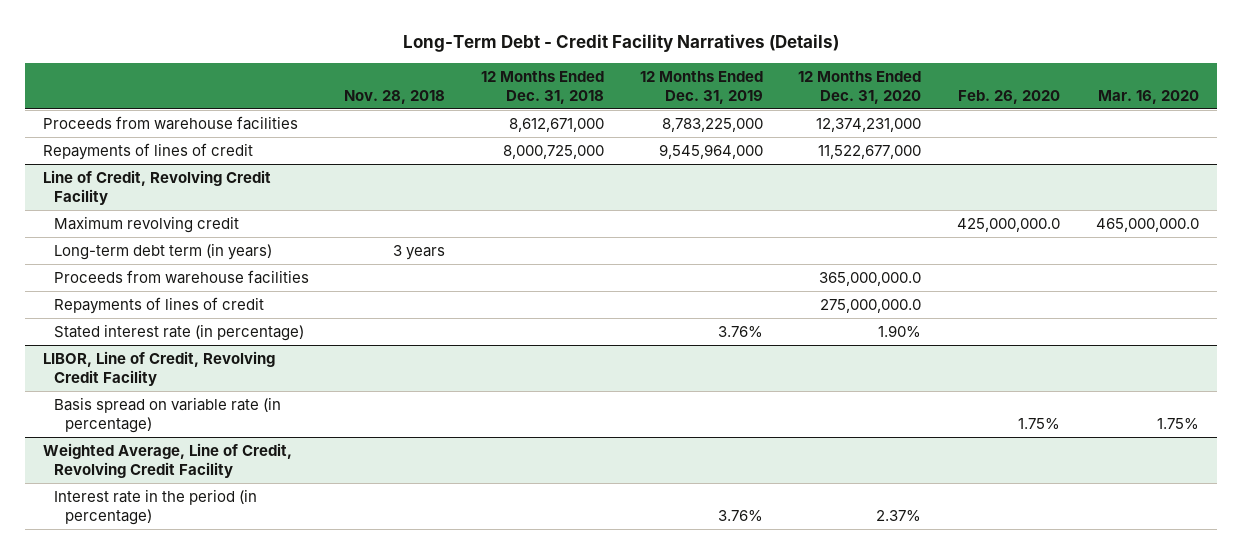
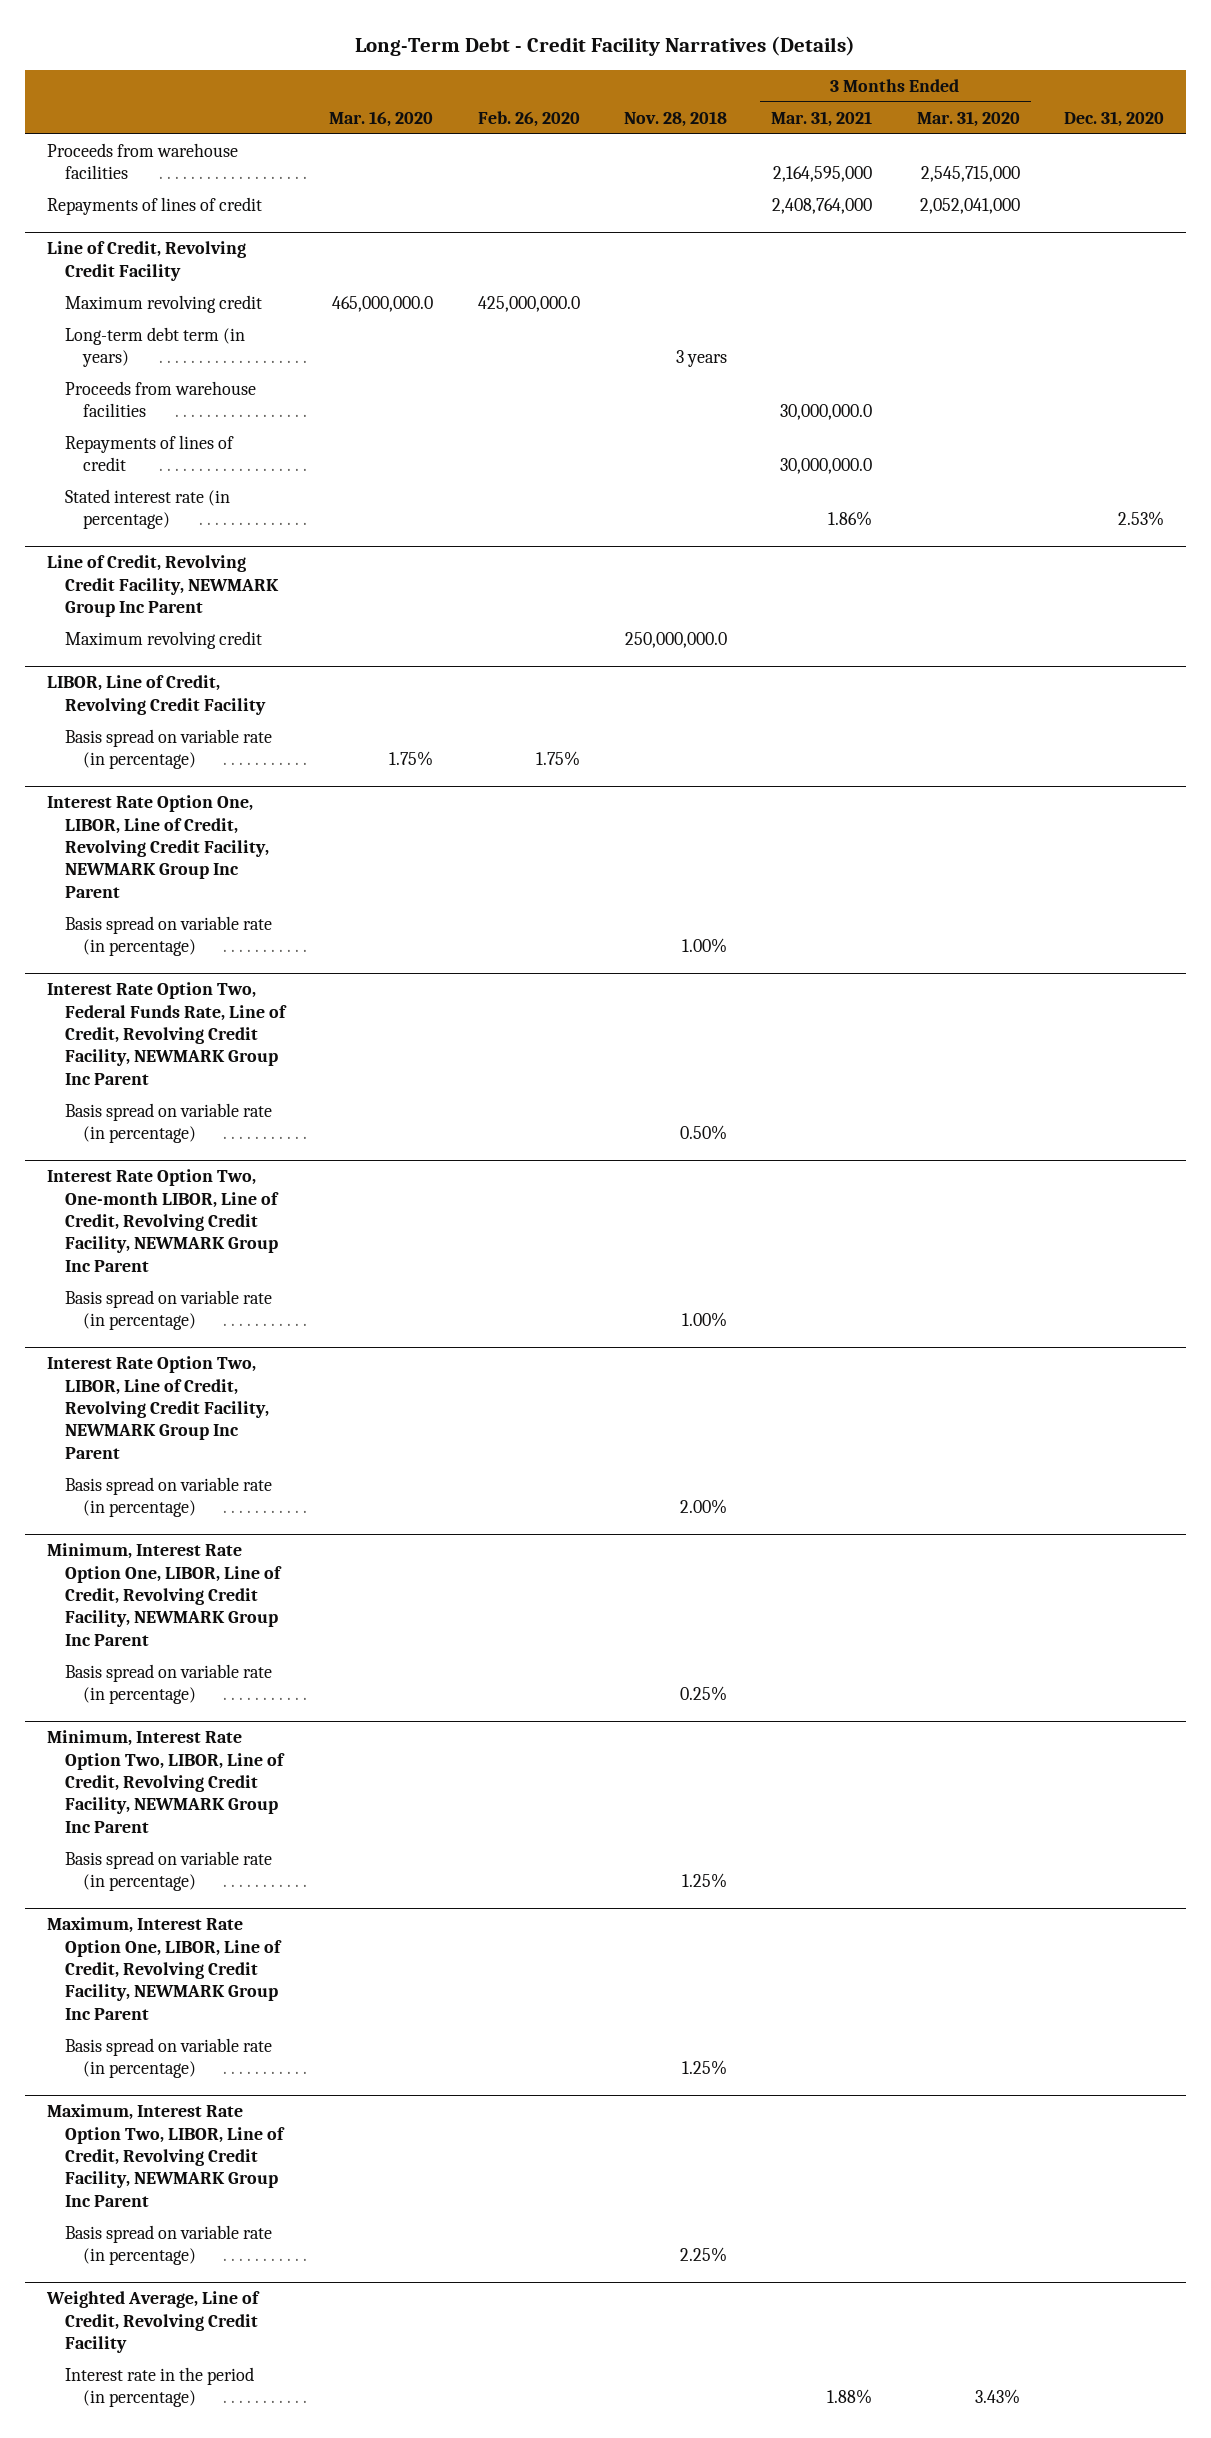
- | Nov. 28, 2018 | 12 Months Ended Dec. 31, 2018 | 12 Months Ended Dec. 31, 2019 | 12 Months Ended Dec. 31, 2020 | Feb. 26, 2020 | Mar. 16, 2020
+ | Mar. 16, 2020 | Feb. 26, 2020 | Nov. 28, 2018 | 3 Months Ended Mar. 31, 2021 | 3 Months Ended Mar. 31, 2020 | Dec. 31, 2020
+ Line of Credit, Revolving Credit Facility, NEWMARK Group Inc Parent
+ Maximum revolving credit | | | 250,000,000.0 | | |
+ Interest Rate Option One, LIBOR, Line of Credit, Revolving Credit Facility, NEWMARK Group Inc Parent
+ Basis spread on variable rate (in percentage) | | | 1.00% | | |
+ Interest Rate Option Two, Federal Funds Rate, Line of Credit, Revolving Credit Facility, NEWMARK Group Inc Parent
+ Basis spread on variable rate (in percentage) | | | 0.50% | | |
+ Interest Rate Option Two, One-month LIBOR, Line of Credit, Revolving Credit Facility, NEWMARK Group Inc Parent
+ Basis spread on variable rate (in percentage) | | | 1.00% | | |
+ Interest Rate Option Two, LIBOR, Line of Credit, Revolving Credit Facility, NEWMARK Group Inc Parent
+ Basis spread on variable rate (in percentage) | | | 2.00% | | |
+ Minimum, Interest Rate Option One, LIBOR, Line of Credit, Revolving Credit Facility, NEWMARK Group Inc Parent
+ Basis spread on variable rate (in percentage) | | | 0.25% | | |
+ Minimum, Interest Rate Option Two, LIBOR, Line of Credit, Revolving Credit Facility, NEWMARK Group Inc Parent
+ Basis spread on variable rate (in percentage) | | | 1.25% | | |
+ Maximum, Interest Rate Option One, LIBOR, Line of Credit, Revolving Credit Facility, NEWMARK Group Inc Parent
+ Basis spread on variable rate (in percentage) | | | 1.25% | | |
+ Maximum, Interest Rate Option Two, LIBOR, Line of Credit, Revolving Credit Facility, NEWMARK Group Inc Parent
+ Basis spread on variable rate (in percentage) | | | 2.25% | | |

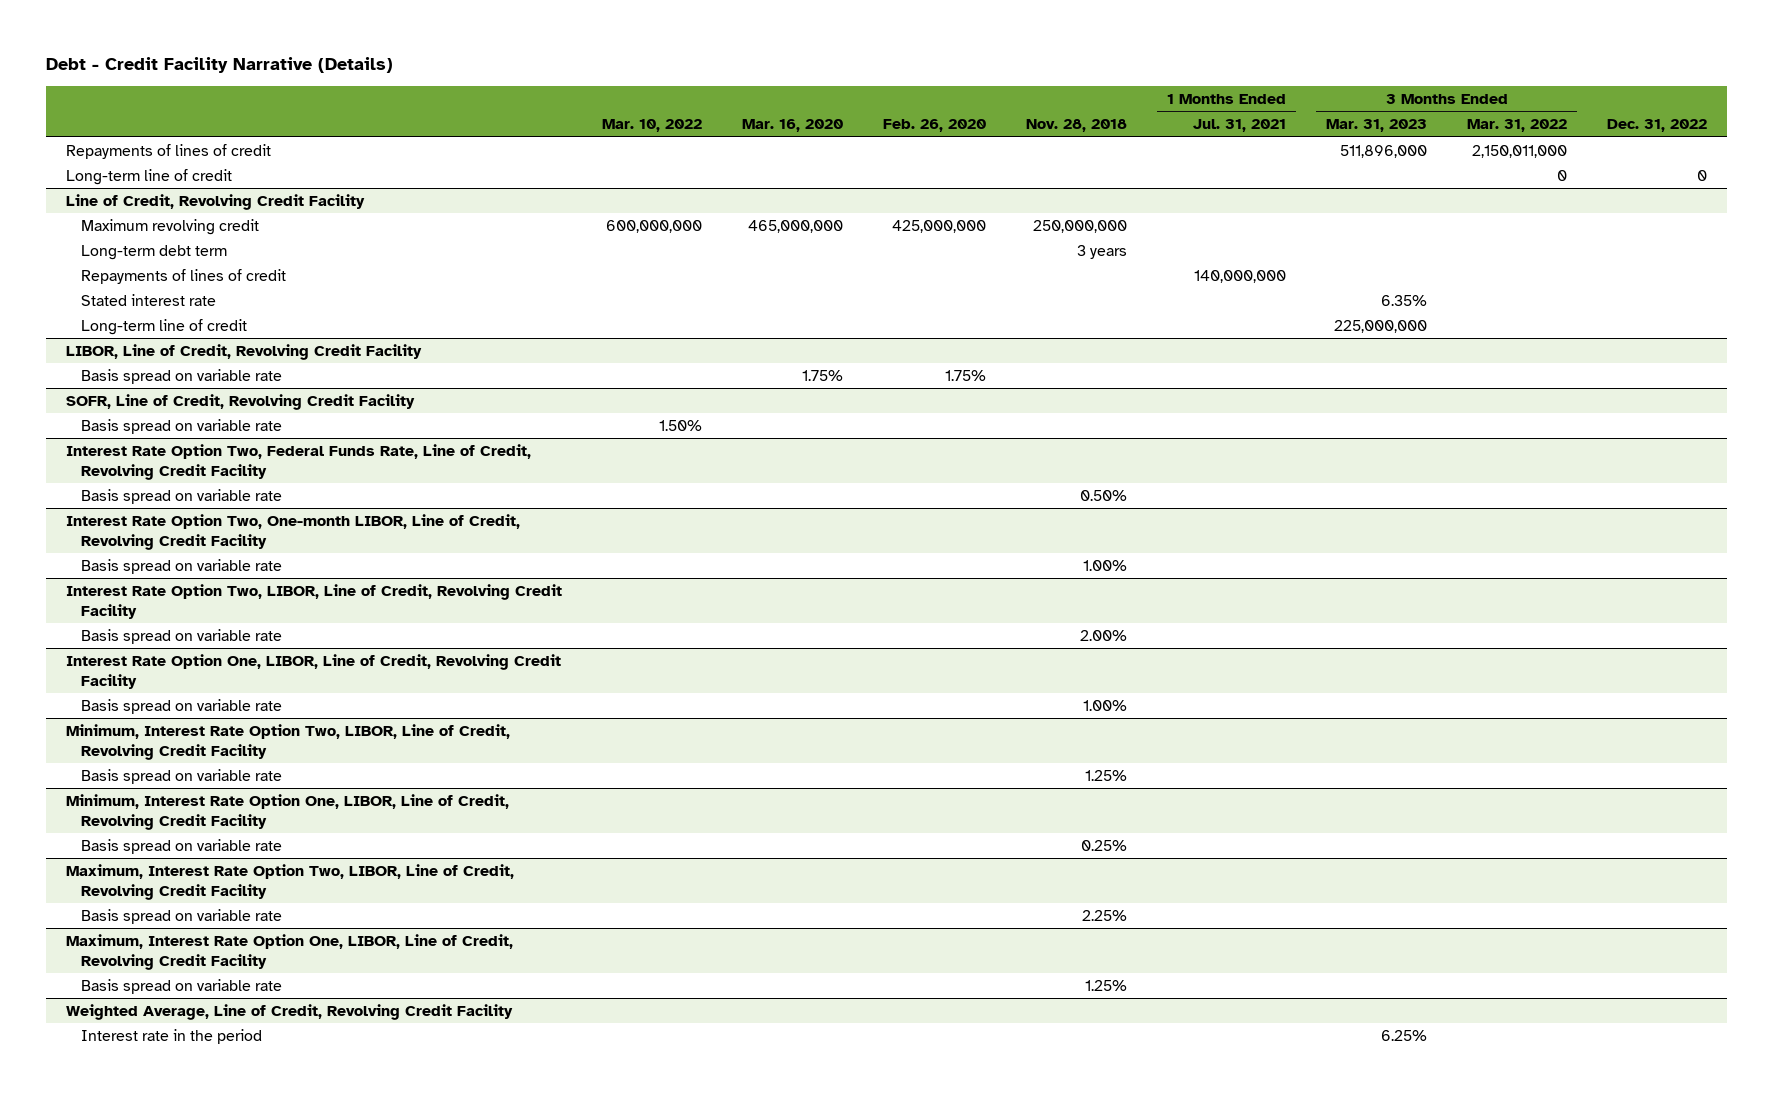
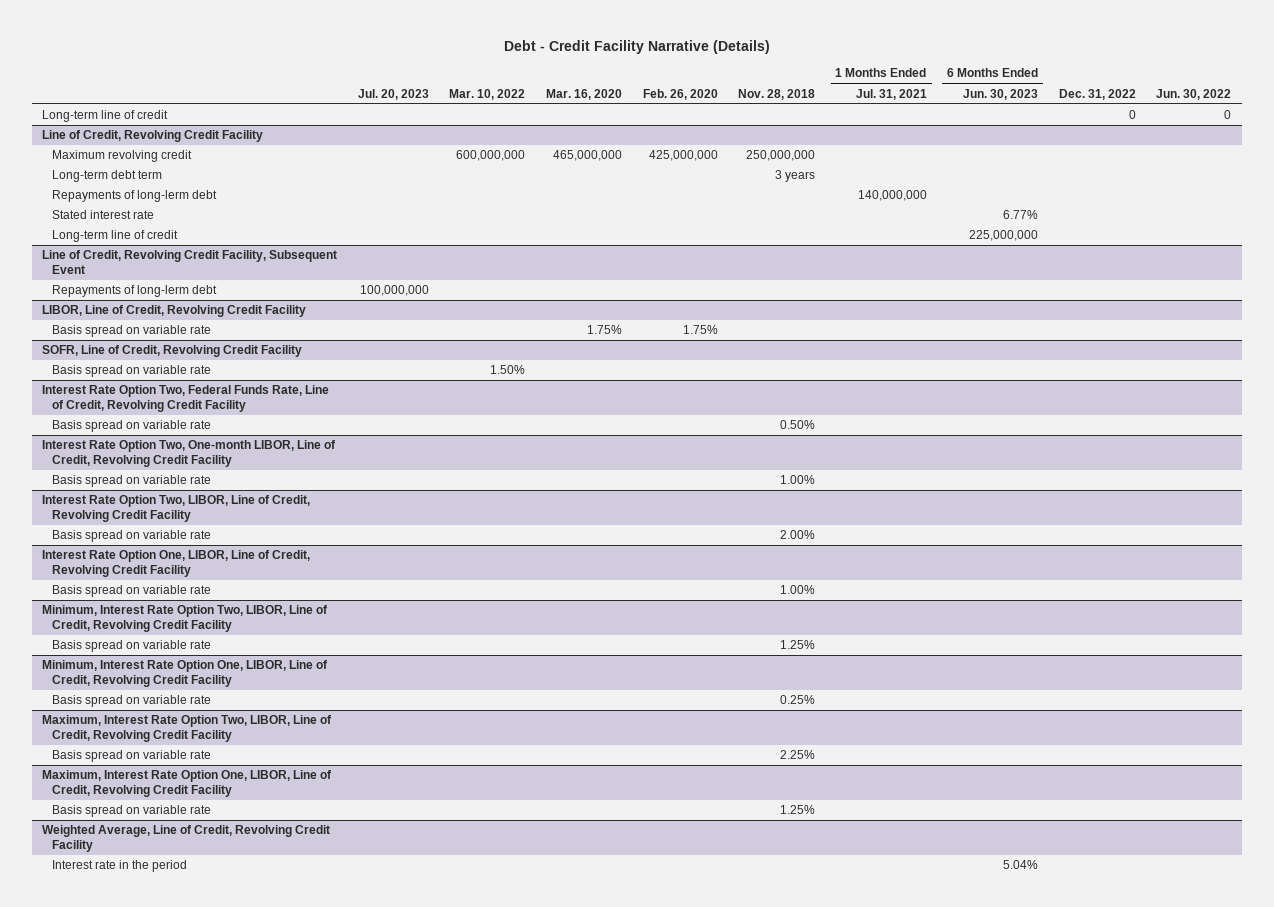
- | Mar. 10, 2022 | Mar. 16, 2020 | Feb. 26, 2020 | Nov. 28, 2018 | 1 Months Ended Jul. 31, 2021 | 3 Months Ended Mar. 31, 2023 | 3 Months Ended Mar. 31, 2022 | Dec. 31, 2022
+ | Jul. 20, 2023 | Mar. 10, 2022 | Mar. 16, 2020 | Feb. 26, 2020 | Nov. 28, 2018 | 1 Months Ended Jul. 31, 2021 | 6 Months Ended Jun. 30, 2023 | Dec. 31, 2022 | Jun. 30, 2022
- Repayments of lines of credit | | | | | | 511,896,000 | 2,150,011,000 |
@ Line of Credit, Revolving Credit Facility
- Repayments of lines of credit | | | | | 140,000,000 | | |
+ Repayments of long-lerm debt | | | | | | 140,000,000 | | |
+ Line of Credit, Revolving Credit Facility, Subsequent Event
+ Repayments of long-lerm debt | 100,000,000 | | | | | | | |

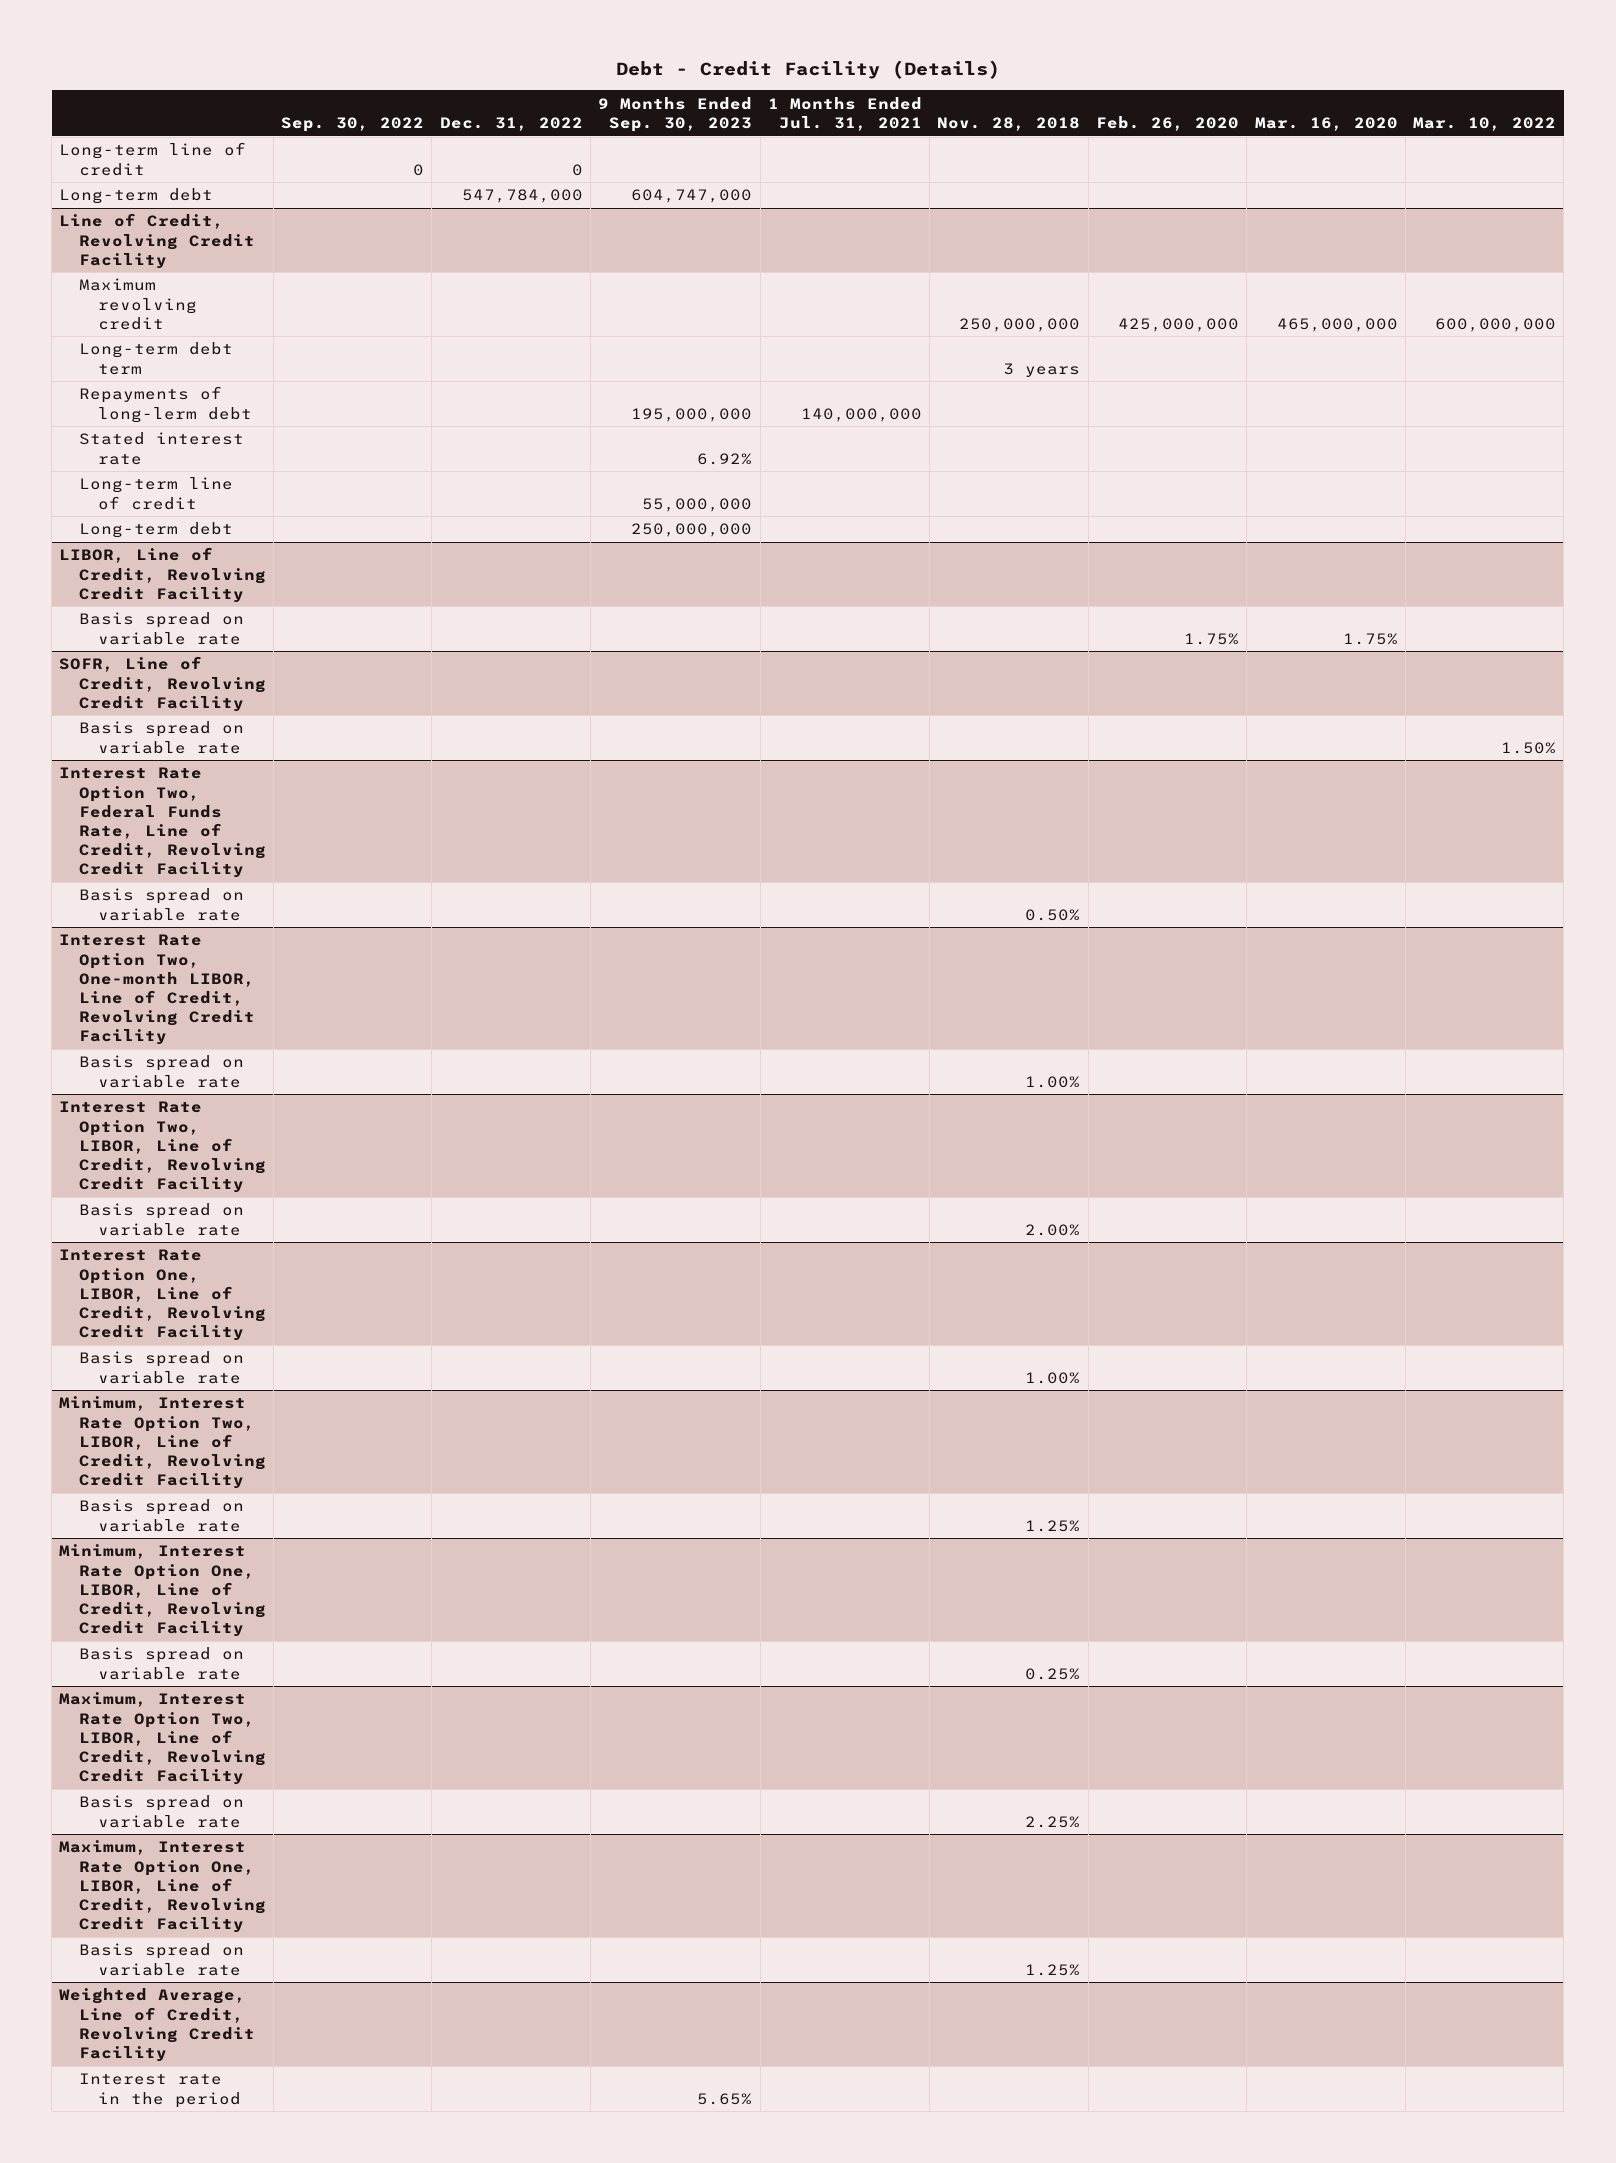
- Debt - Credit Facility Narrative (Details)
+ Debt - Credit Facility (Details)
- | Jul. 20, 2023 | Mar. 10, 2022 | Mar. 16, 2020 | Feb. 26, 2020 | Nov. 28, 2018 | 1 Months Ended Jul. 31, 2021 | 6 Months Ended Jun. 30, 2023 | Dec. 31, 2022 | Jun. 30, 2022
+ | Sep. 30, 2022 | Dec. 31, 2022 | 9 Months Ended Sep. 30, 2023 | 1 Months Ended Jul. 31, 2021 | Nov. 28, 2018 | Feb. 26, 2020 | Mar. 16, 2020 | Mar. 10, 2022
+ Long-term debt | | 547,784,000 | 604,747,000 | | | | |
- Line of Credit, Revolving Credit Facility, Subsequent Event
- Repayments of long-lerm debt | 100,000,000 | | | | | | | |
@ Line of Credit, Revolving Credit Facility
+ Long-term debt | | | 250,000,000 | | | | |

